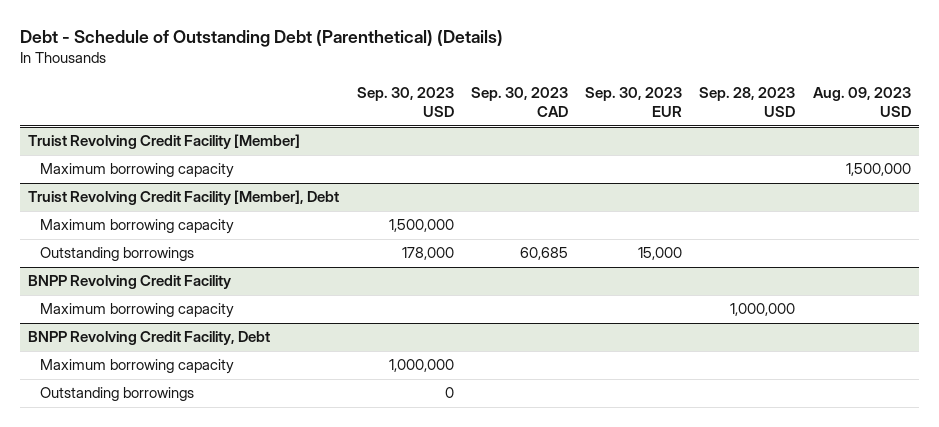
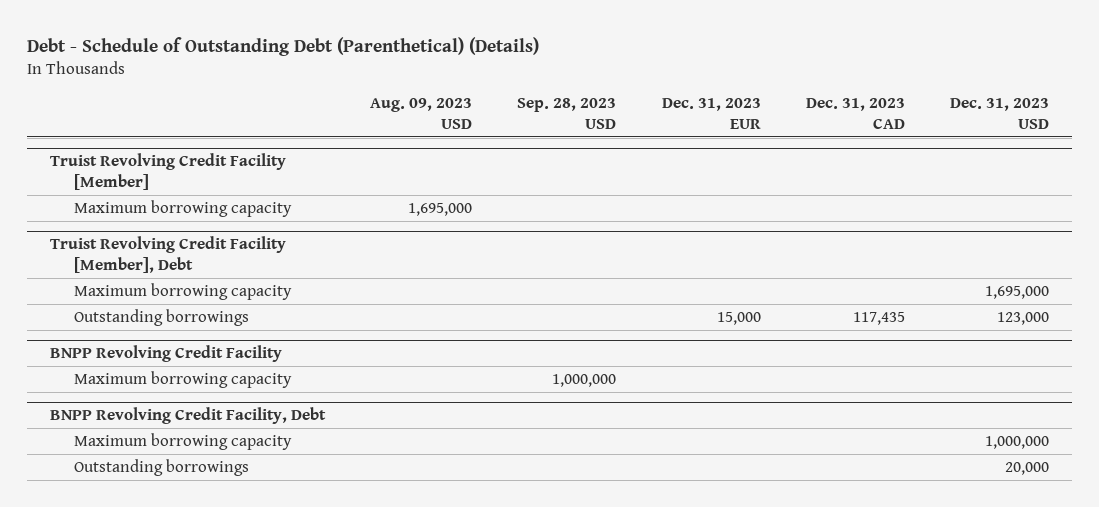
- | Sep. 30, 2023 USD | Sep. 30, 2023 CAD | Sep. 30, 2023 EUR | Sep. 28, 2023 USD | Aug. 09, 2023 USD
+ | Aug. 09, 2023 USD | Sep. 28, 2023 USD | Dec. 31, 2023 EUR | Dec. 31, 2023 CAD | Dec. 31, 2023 USD
@ Truist Revolving Credit Facility [Member]
- Maximum borrowing capacity | | | | | 1,500,000
+ Maximum borrowing capacity | 1,695,000 | | | |

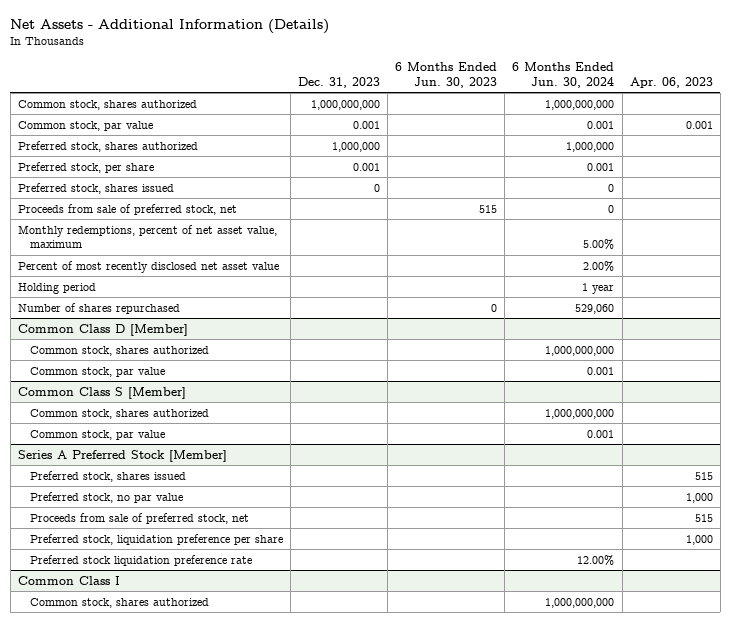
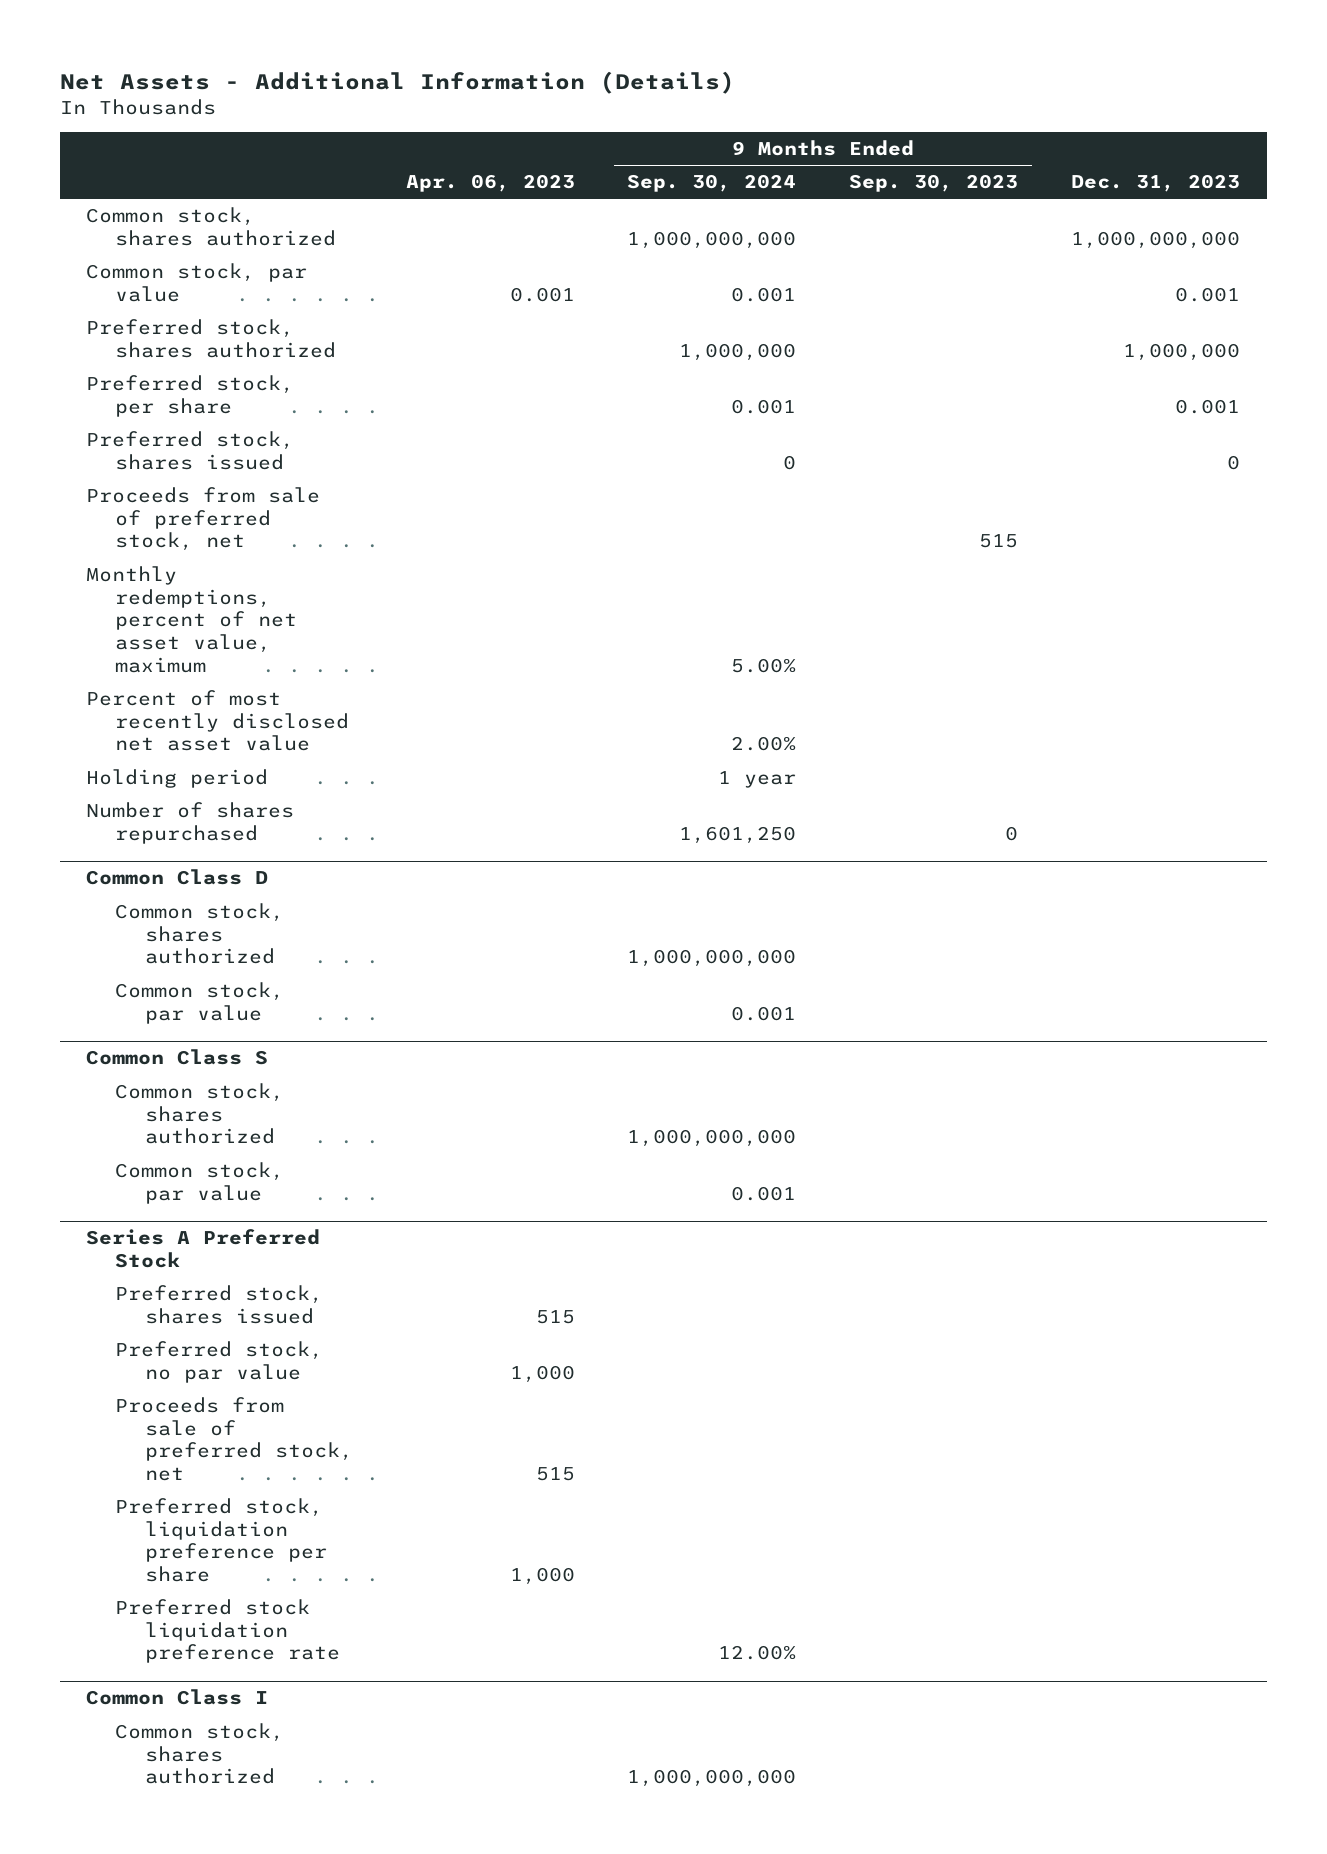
- | Dec. 31, 2023 | 6 Months Ended Jun. 30, 2023 | 6 Months Ended Jun. 30, 2024 | Apr. 06, 2023
+ | Apr. 06, 2023 | 9 Months Ended Sep. 30, 2024 | 9 Months Ended Sep. 30, 2023 | Dec. 31, 2023
- Common Class D [Member]
+ Common Class D
- Common Class S [Member]
+ Common Class S
- Series A Preferred Stock [Member]
+ Series A Preferred Stock

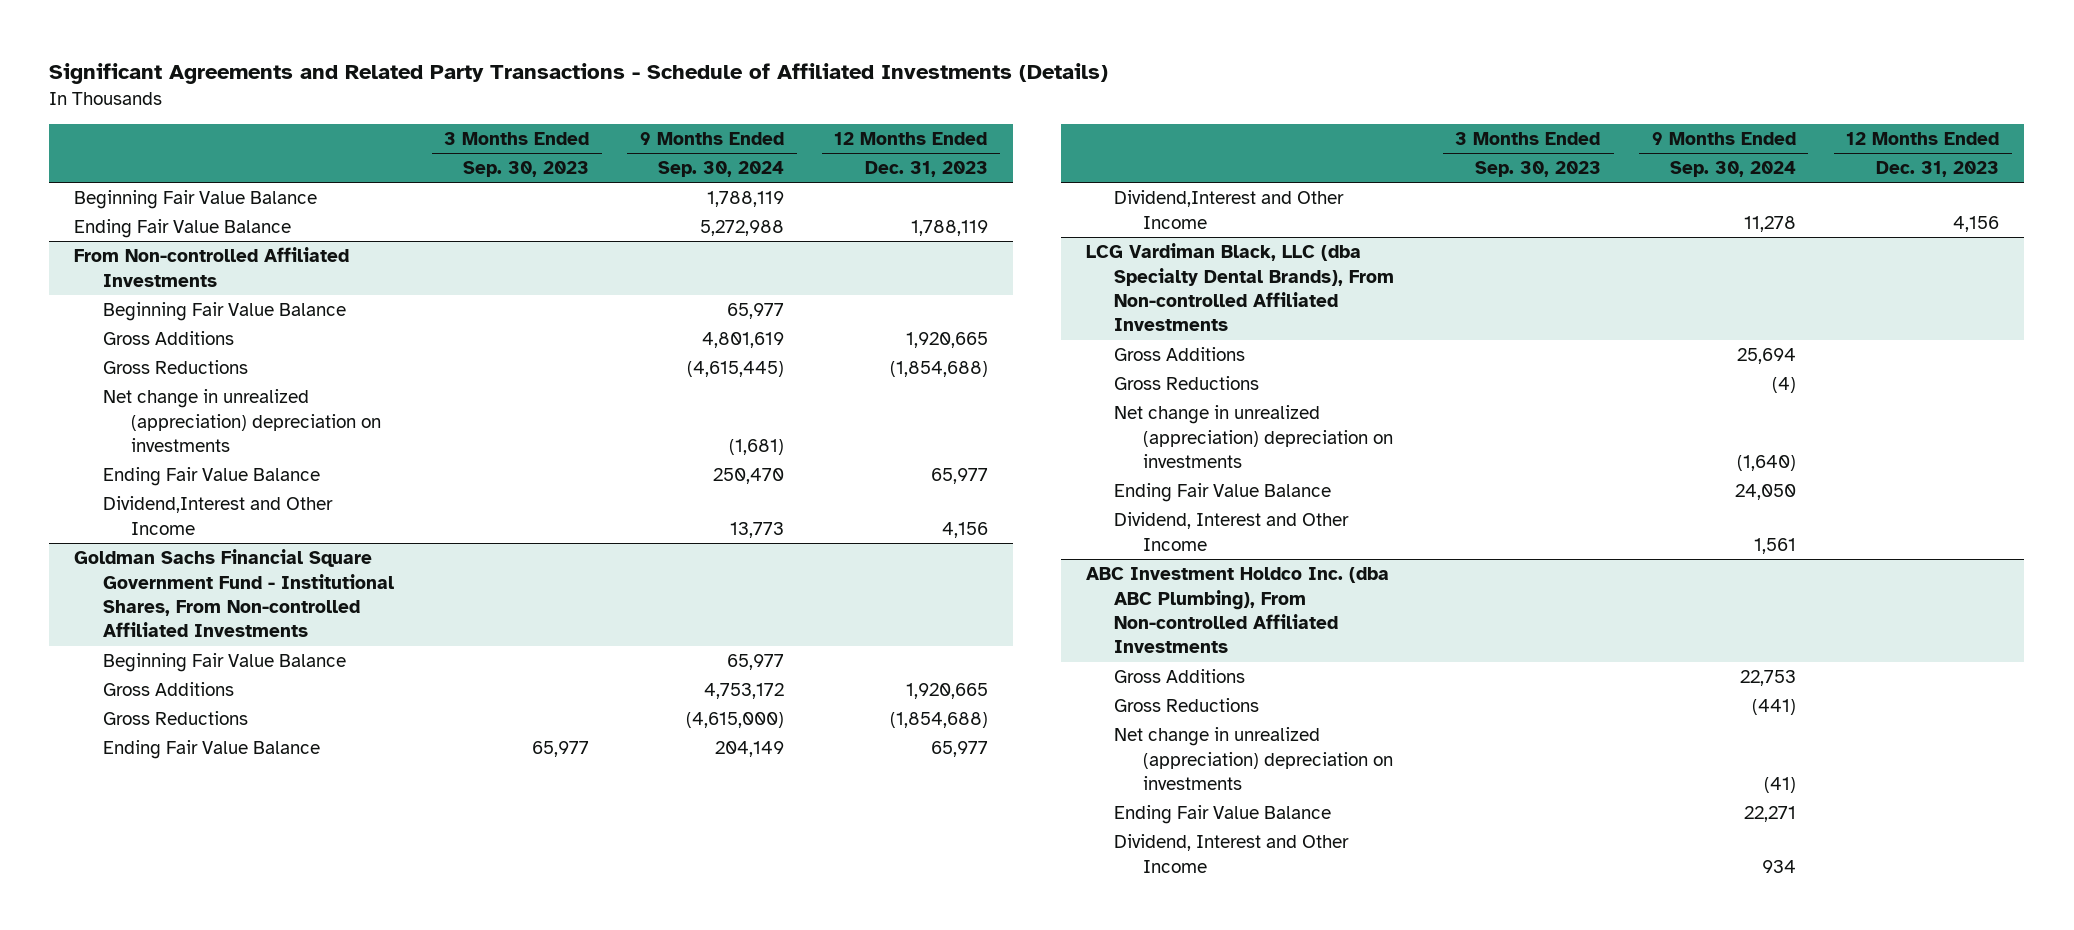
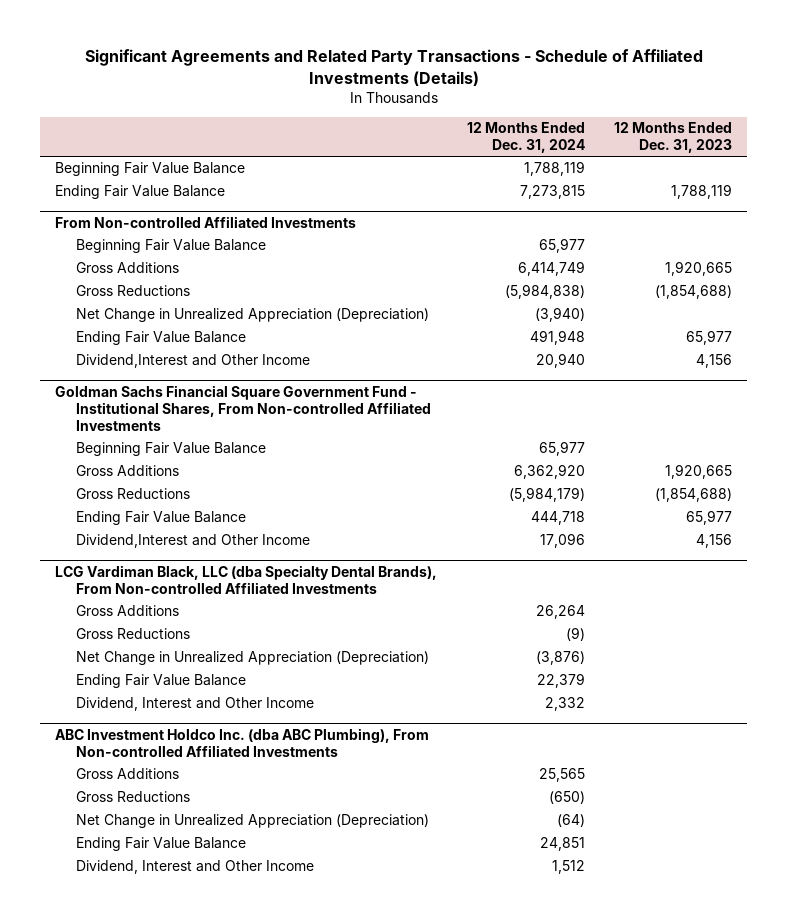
- | 3 Months Ended Sep. 30, 2023 | 9 Months Ended Sep. 30, 2024 | 12 Months Ended Dec. 31, 2023
+ | 12 Months Ended Dec. 31, 2024 | 12 Months Ended Dec. 31, 2023
@ From Non-controlled Affiliated Investments
- Net change in unrealized (appreciation) depreciation on investments | | (1,681) |
+ Net Change in Unrealized Appreciation (Depreciation) | (3,940) |
@ LCG Vardiman Black, LLC (dba Specialty Dental Brands), From Non-controlled Affiliated Investments
- Net change in unrealized (appreciation) depreciation on investments | | (1,640) |
+ Net Change in Unrealized Appreciation (Depreciation) | (3,876) |
@ ABC Investment Holdco Inc. (dba ABC Plumbing), From Non-controlled Affiliated Investments
- Net change in unrealized (appreciation) depreciation on investments | | (41) |
+ Net Change in Unrealized Appreciation (Depreciation) | (64) |

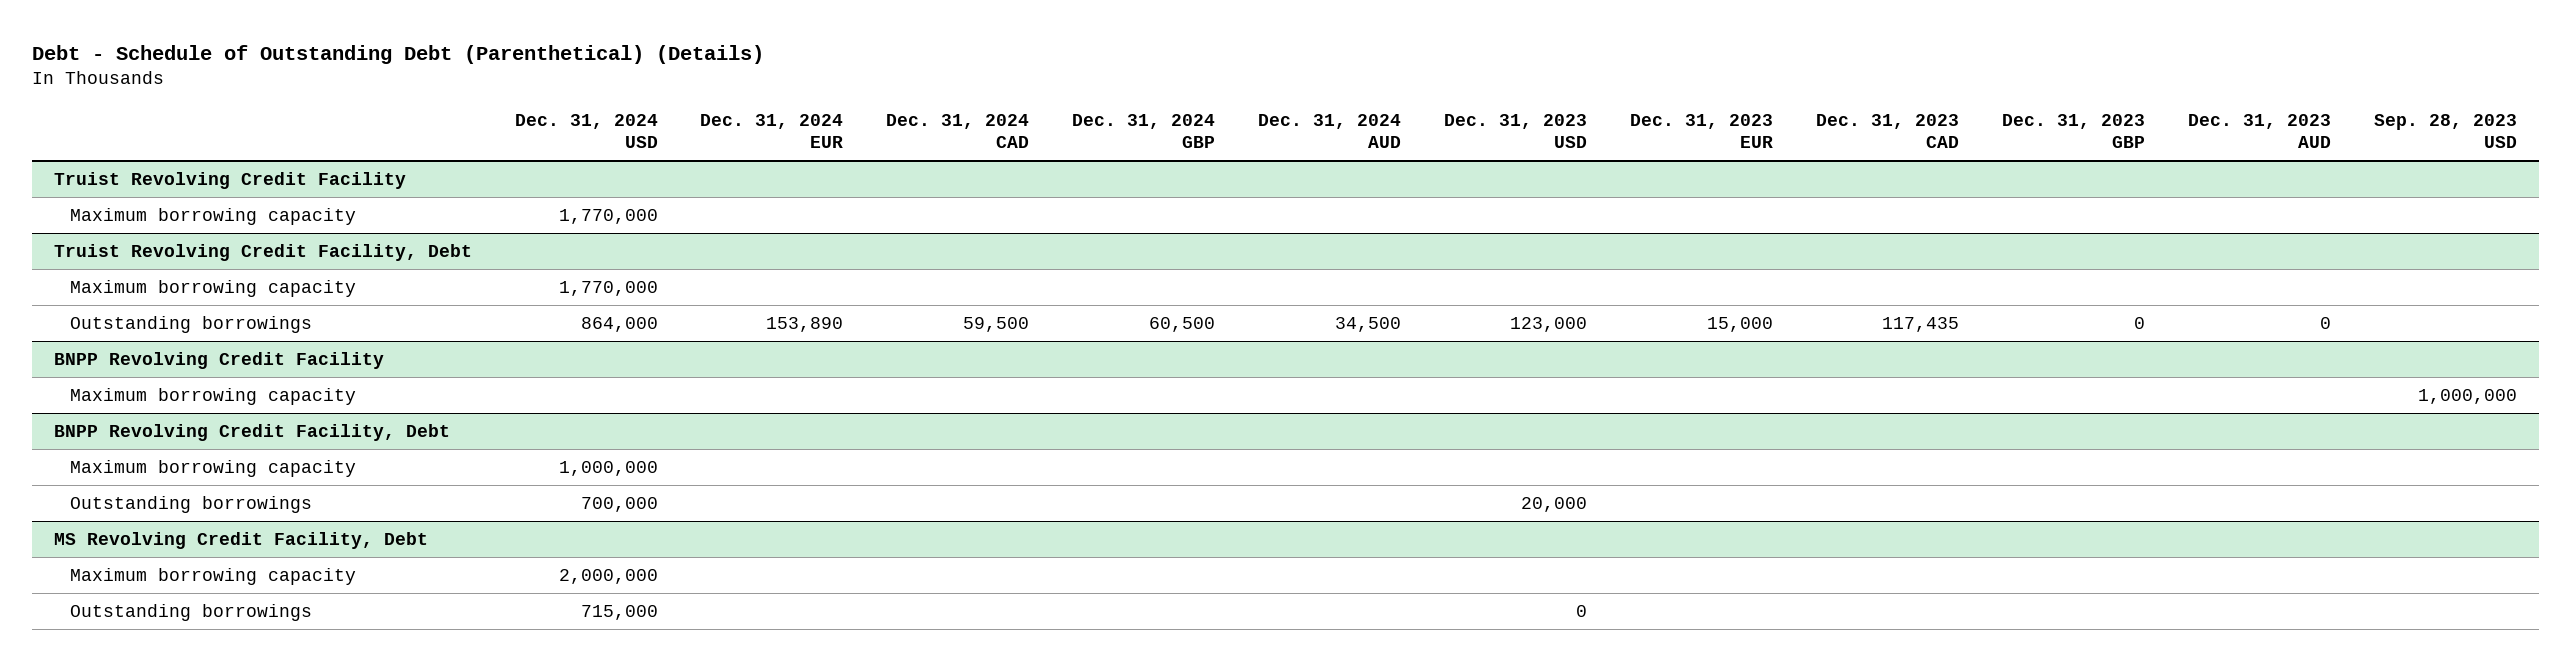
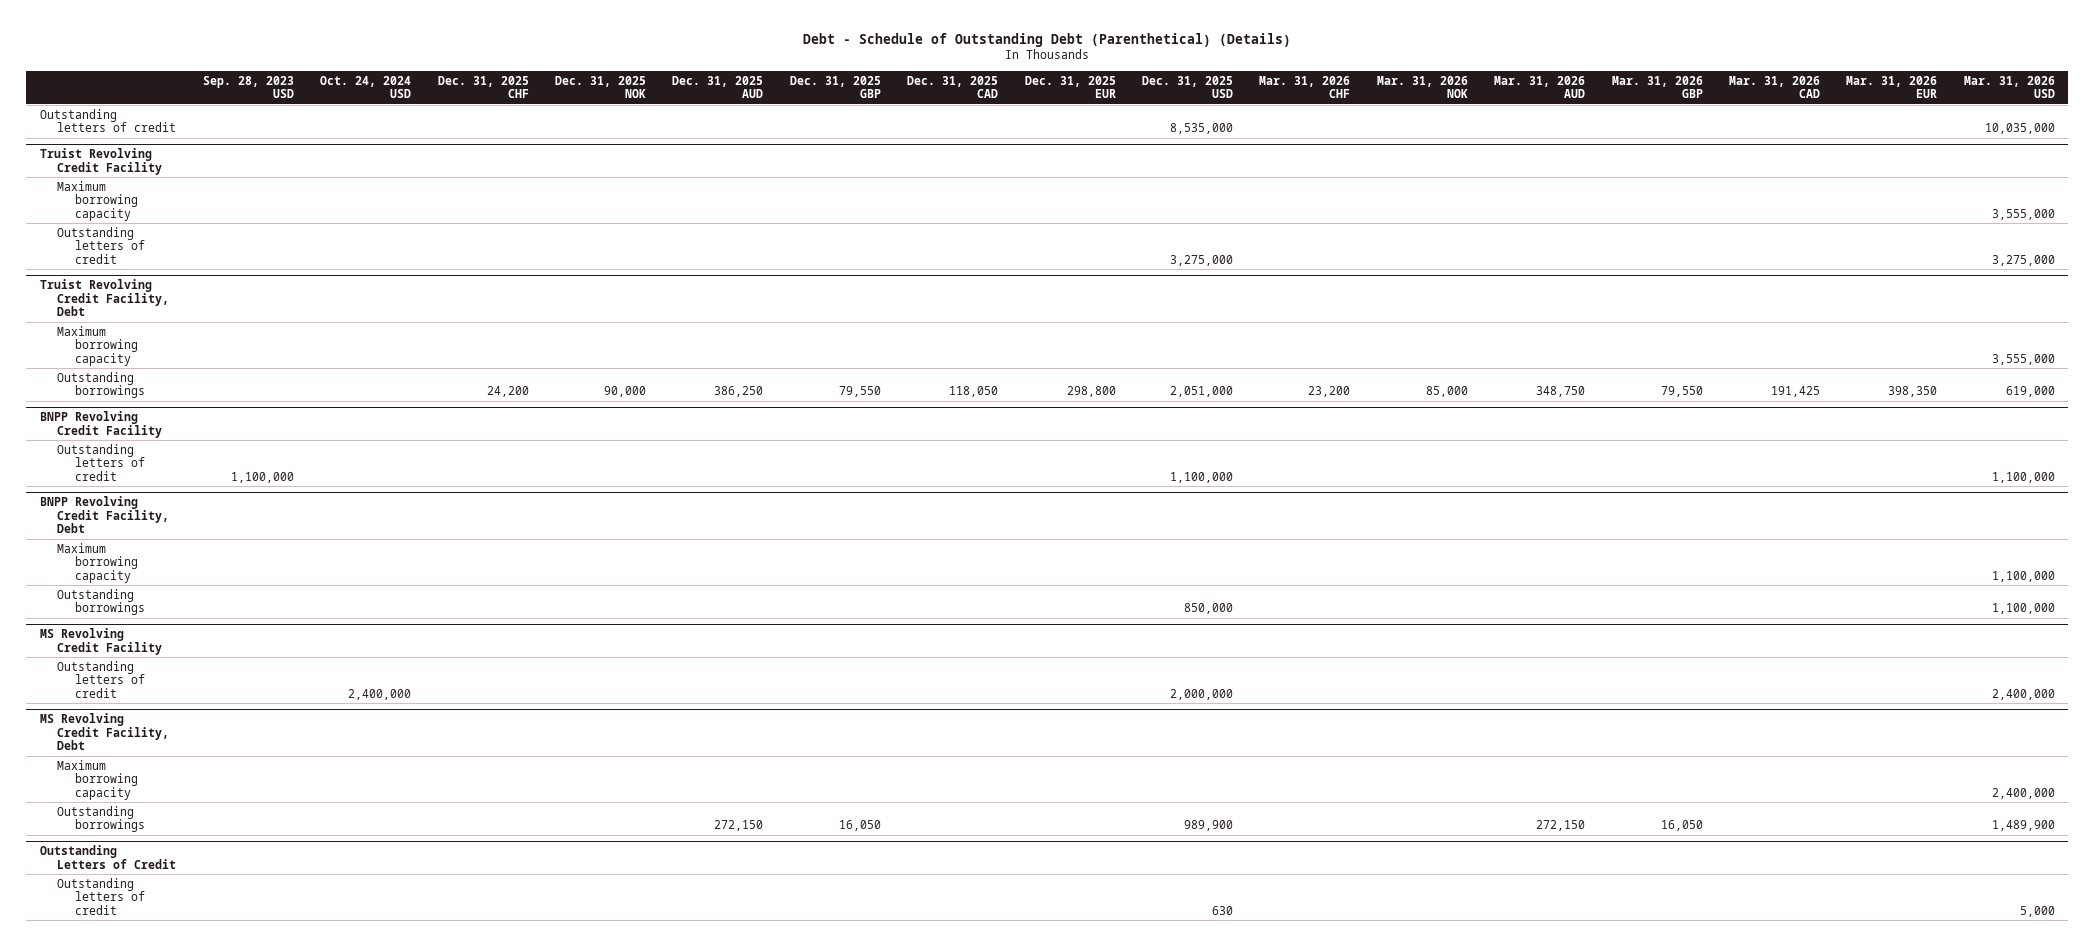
- | Dec. 31, 2024 USD | Dec. 31, 2024 EUR | Dec. 31, 2024 CAD | Dec. 31, 2024 GBP | Dec. 31, 2024 AUD | Dec. 31, 2023 USD | Dec. 31, 2023 EUR | Dec. 31, 2023 CAD | Dec. 31, 2023 GBP | Dec. 31, 2023 AUD | Sep. 28, 2023 USD
+ | Sep. 28, 2023 USD | Oct. 24, 2024 USD | Dec. 31, 2025 CHF | Dec. 31, 2025 NOK | Dec. 31, 2025 AUD | Dec. 31, 2025 GBP | Dec. 31, 2025 CAD | Dec. 31, 2025 EUR | Dec. 31, 2025 USD | Mar. 31, 2026 CHF | Mar. 31, 2026 NOK | Mar. 31, 2026 AUD | Mar. 31, 2026 GBP | Mar. 31, 2026 CAD | Mar. 31, 2026 EUR | Mar. 31, 2026 USD
+ Outstanding letters of credit | | | | | | | | | 8,535,000 | | | | | | | 10,035,000
@ Truist Revolving Credit Facility
+ Outstanding letters of credit | | | | | | | | | 3,275,000 | | | | | | | 3,275,000
@ BNPP Revolving Credit Facility
- Maximum borrowing capacity | | | | | | | | | | | 1,000,000
+ Outstanding letters of credit | 1,100,000 | | | | | | | | 1,100,000 | | | | | | | 1,100,000
+ MS Revolving Credit Facility
+ Outstanding letters of credit | | 2,400,000 | | | | | | | 2,000,000 | | | | | | | 2,400,000
+ Outstanding Letters of Credit
+ Outstanding letters of credit | | | | | | | | | 630 | | | | | | | 5,000

